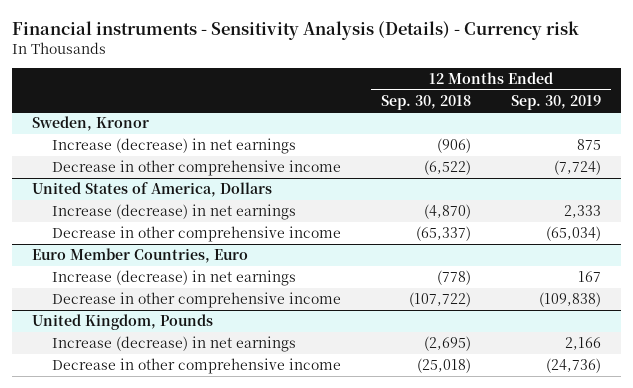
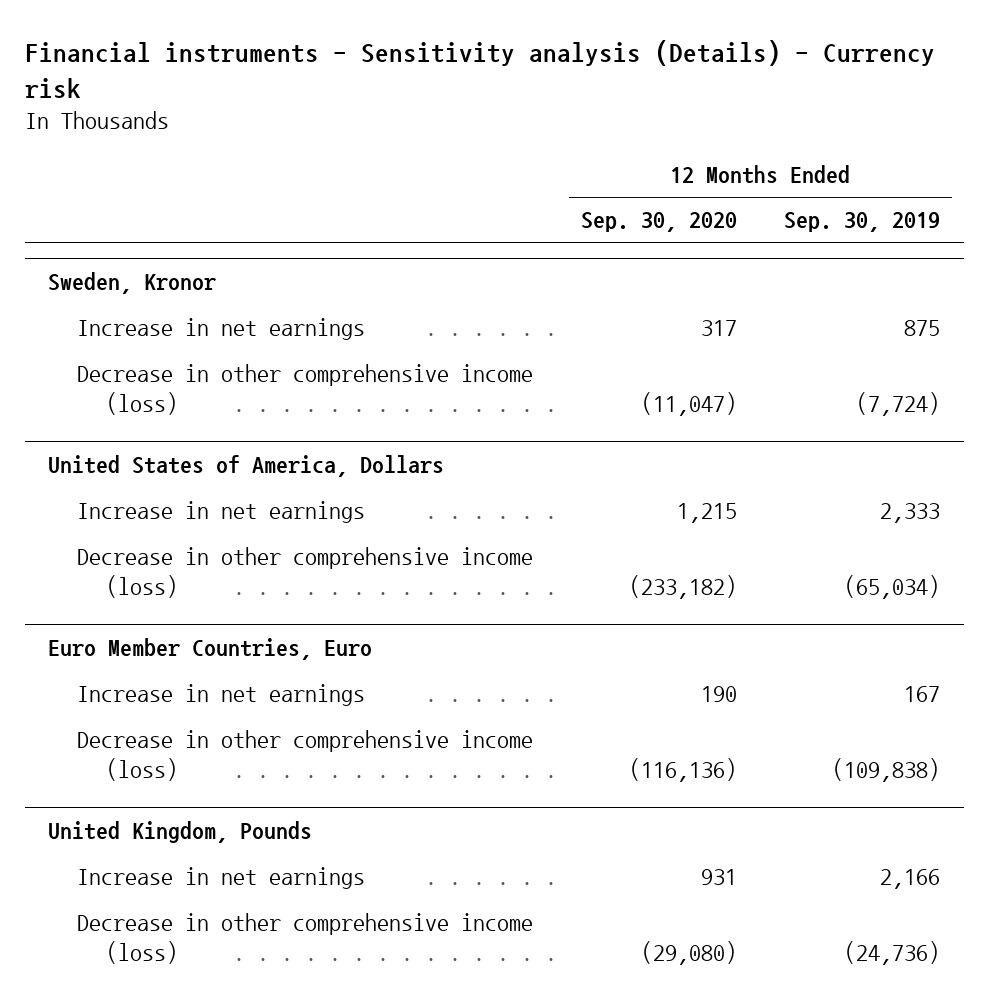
- Financial instruments - Sensitivity Analysis (Details) - Currency risk
+ Financial instruments - Sensitivity analysis (Details) - Currency risk
- | 12 Months Ended Sep. 30, 2018 | 12 Months Ended Sep. 30, 2019
+ | 12 Months Ended Sep. 30, 2020 | 12 Months Ended Sep. 30, 2019
@ Sweden, Kronor
- Increase (decrease) in net earnings | (906) | 875
- Decrease in other comprehensive income | (6,522) | (7,724)
+ Increase in net earnings | 317 | 875
+ Decrease in other comprehensive income (loss) | (11,047) | (7,724)
@ United States of America, Dollars
- Increase (decrease) in net earnings | (4,870) | 2,333
- Decrease in other comprehensive income | (65,337) | (65,034)
+ Increase in net earnings | 1,215 | 2,333
+ Decrease in other comprehensive income (loss) | (233,182) | (65,034)
@ Euro Member Countries, Euro
- Increase (decrease) in net earnings | (778) | 167
- Decrease in other comprehensive income | (107,722) | (109,838)
+ Increase in net earnings | 190 | 167
+ Decrease in other comprehensive income (loss) | (116,136) | (109,838)
@ United Kingdom, Pounds
- Increase (decrease) in net earnings | (2,695) | 2,166
- Decrease in other comprehensive income | (25,018) | (24,736)
+ Increase in net earnings | 931 | 2,166
+ Decrease in other comprehensive income (loss) | (29,080) | (24,736)

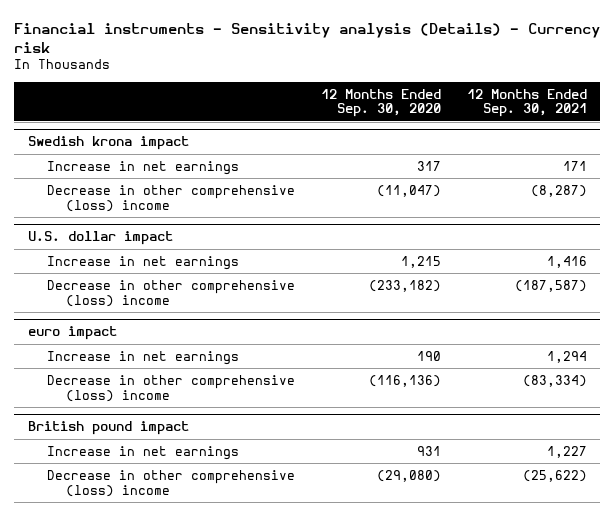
- | 12 Months Ended Sep. 30, 2020 | 12 Months Ended Sep. 30, 2019
+ | 12 Months Ended Sep. 30, 2020 | 12 Months Ended Sep. 30, 2021
- Sweden, Kronor
+ Swedish krona impact
- Decrease in other comprehensive income (loss) | (11,047) | (7,724)
- United States of America, Dollars
+ Decrease in other comprehensive (loss) income | (11,047) | (8,287)
+ U.S. dollar impact
- Decrease in other comprehensive income (loss) | (233,182) | (65,034)
- Euro Member Countries, Euro
+ Decrease in other comprehensive (loss) income | (233,182) | (187,587)
+ euro impact
- Decrease in other comprehensive income (loss) | (116,136) | (109,838)
- United Kingdom, Pounds
+ Decrease in other comprehensive (loss) income | (116,136) | (83,334)
+ British pound impact
- Decrease in other comprehensive income (loss) | (29,080) | (24,736)
+ Decrease in other comprehensive (loss) income | (29,080) | (25,622)

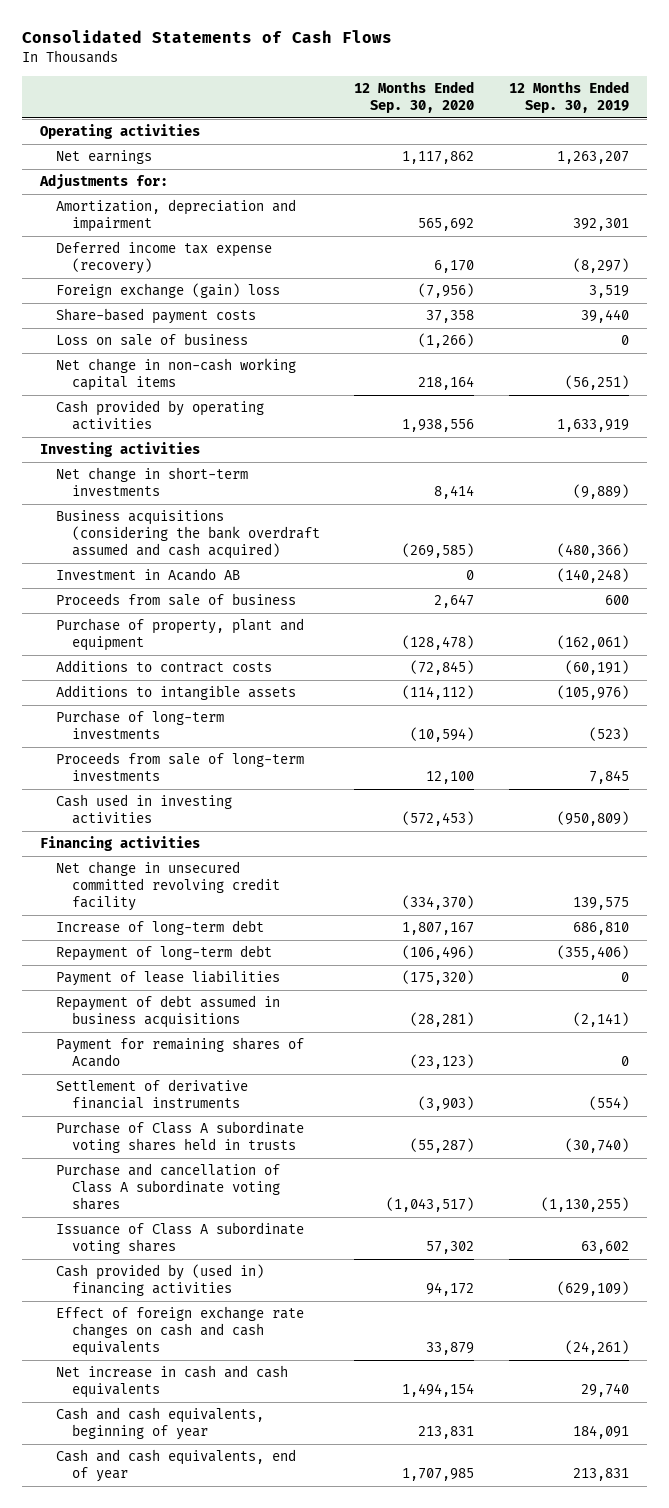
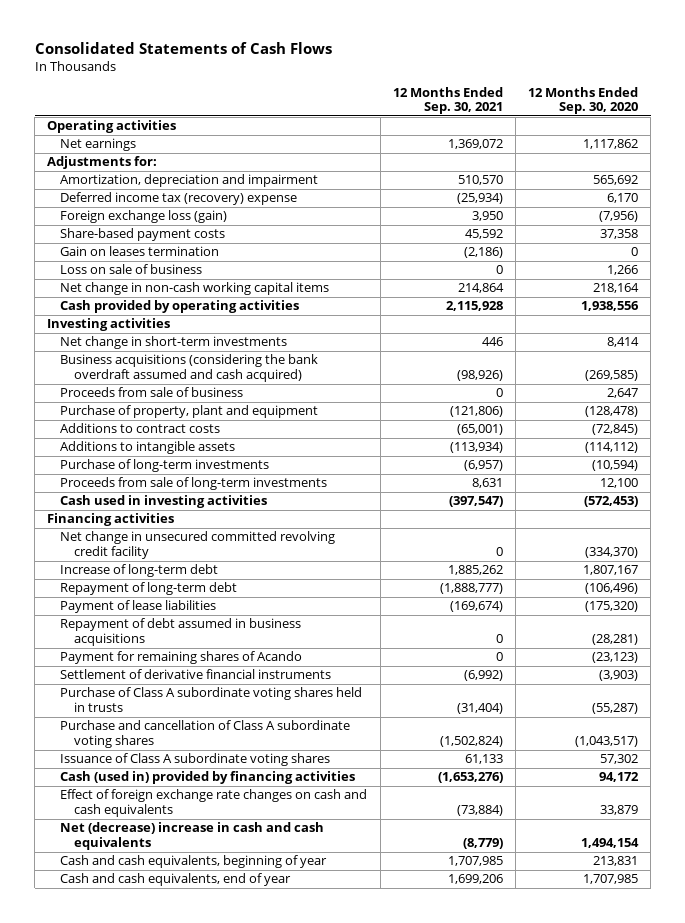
- | 12 Months Ended Sep. 30, 2020 | 12 Months Ended Sep. 30, 2019
+ | 12 Months Ended Sep. 30, 2021 | 12 Months Ended Sep. 30, 2020
- Deferred income tax expense (recovery) | 6,170 | (8,297)
- Foreign exchange (gain) loss | (7,956) | 3,519
+ Deferred income tax (recovery) expense | (25,934) | 6,170
+ Foreign exchange loss (gain) | 3,950 | (7,956)
- Loss on sale of business | (1,266) | 0
+ Gain on leases termination | (2,186) | 0
+ Loss on sale of business | 0 | 1,266
- Investment in Acando AB | 0 | (140,248)
- Cash provided by (used in) financing activities | 94,172 | (629,109)
+ Cash (used in) provided by financing activities | (1,653,276) | 94,172
- Net increase in cash and cash equivalents | 1,494,154 | 29,740
+ Net (decrease) increase in cash and cash equivalents | (8,779) | 1,494,154

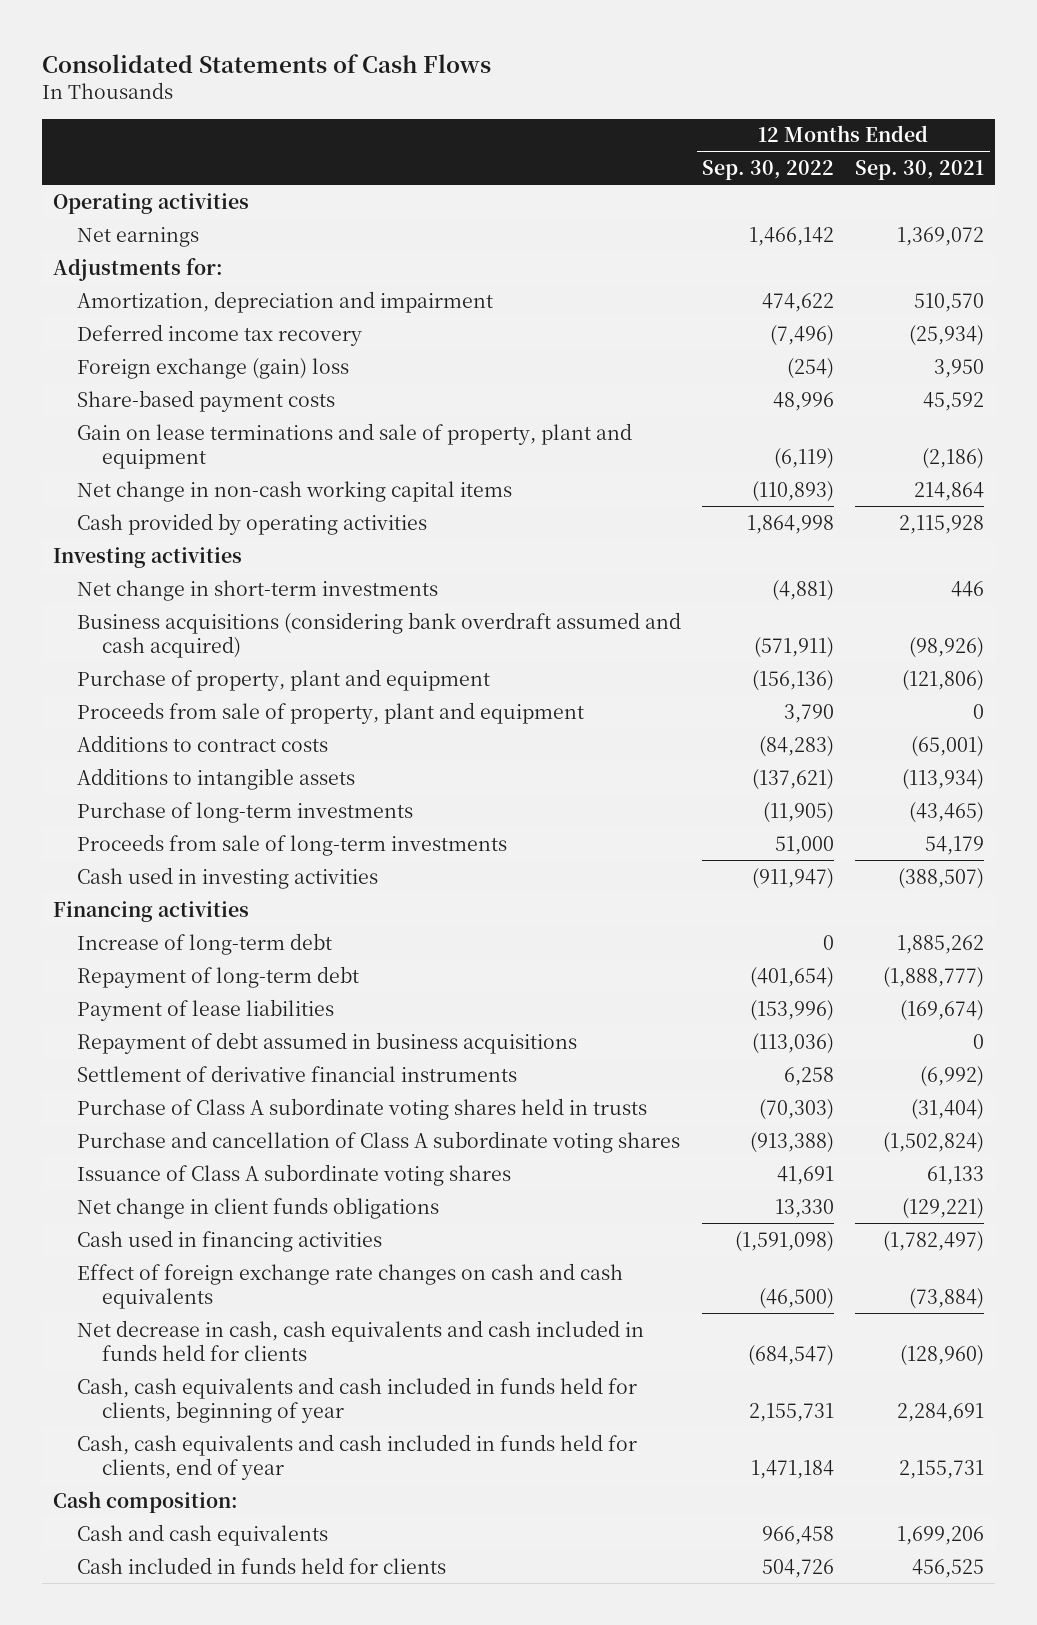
- | 12 Months Ended Sep. 30, 2021 | 12 Months Ended Sep. 30, 2020
+ | 12 Months Ended Sep. 30, 2022 | 12 Months Ended Sep. 30, 2021
- Deferred income tax (recovery) expense | (25,934) | 6,170
- Foreign exchange loss (gain) | 3,950 | (7,956)
+ Deferred income tax recovery | (7,496) | (25,934)
+ Foreign exchange (gain) loss | (254) | 3,950
- Gain on leases termination | (2,186) | 0
- Loss on sale of business | 0 | 1,266
+ Gain on lease terminations and sale of property, plant and equipment | (6,119) | (2,186)
- Business acquisitions (considering the bank overdraft assumed and cash acquired) | (98,926) | (269,585)
- Proceeds from sale of business | 0 | 2,647
+ Business acquisitions (considering bank overdraft assumed and cash acquired) | (571,911) | (98,926)
+ Proceeds from sale of property, plant and equipment | 3,790 | 0
- Purchase of long-term investments | (6,957) | (10,594)
- Proceeds from sale of long-term investments | 8,631 | 12,100
- Cash used in investing activities | (397,547) | (572,453)
+ Purchase of long-term investments | (11,905) | (43,465)
+ Proceeds from sale of long-term investments | 51,000 | 54,179
+ Cash used in investing activities | (911,947) | (388,507)
- Net change in unsecured committed revolving credit facility | 0 | (334,370)
- Payment for remaining shares of Acando | 0 | (23,123)
- Cash (used in) provided by financing activities | (1,653,276) | 94,172
+ Net change in client funds obligations | 13,330 | (129,221)
+ Cash used in financing activities | (1,591,098) | (1,782,497)
- Net (decrease) increase in cash and cash equivalents | (8,779) | 1,494,154
- Cash and cash equivalents, beginning of year | 1,707,985 | 213,831
- Cash and cash equivalents, end of year | 1,699,206 | 1,707,985
+ Net decrease in cash, cash equivalents and cash included in funds held for clients | (684,547) | (128,960)
+ Cash, cash equivalents and cash included in funds held for clients, beginning of year | 2,155,731 | 2,284,691
+ Cash, cash equivalents and cash included in funds held for clients, end of year | 1,471,184 | 2,155,731
+ Cash composition:
+ Cash and cash equivalents | 966,458 | 1,699,206
+ Cash included in funds held for clients | 504,726 | 456,525

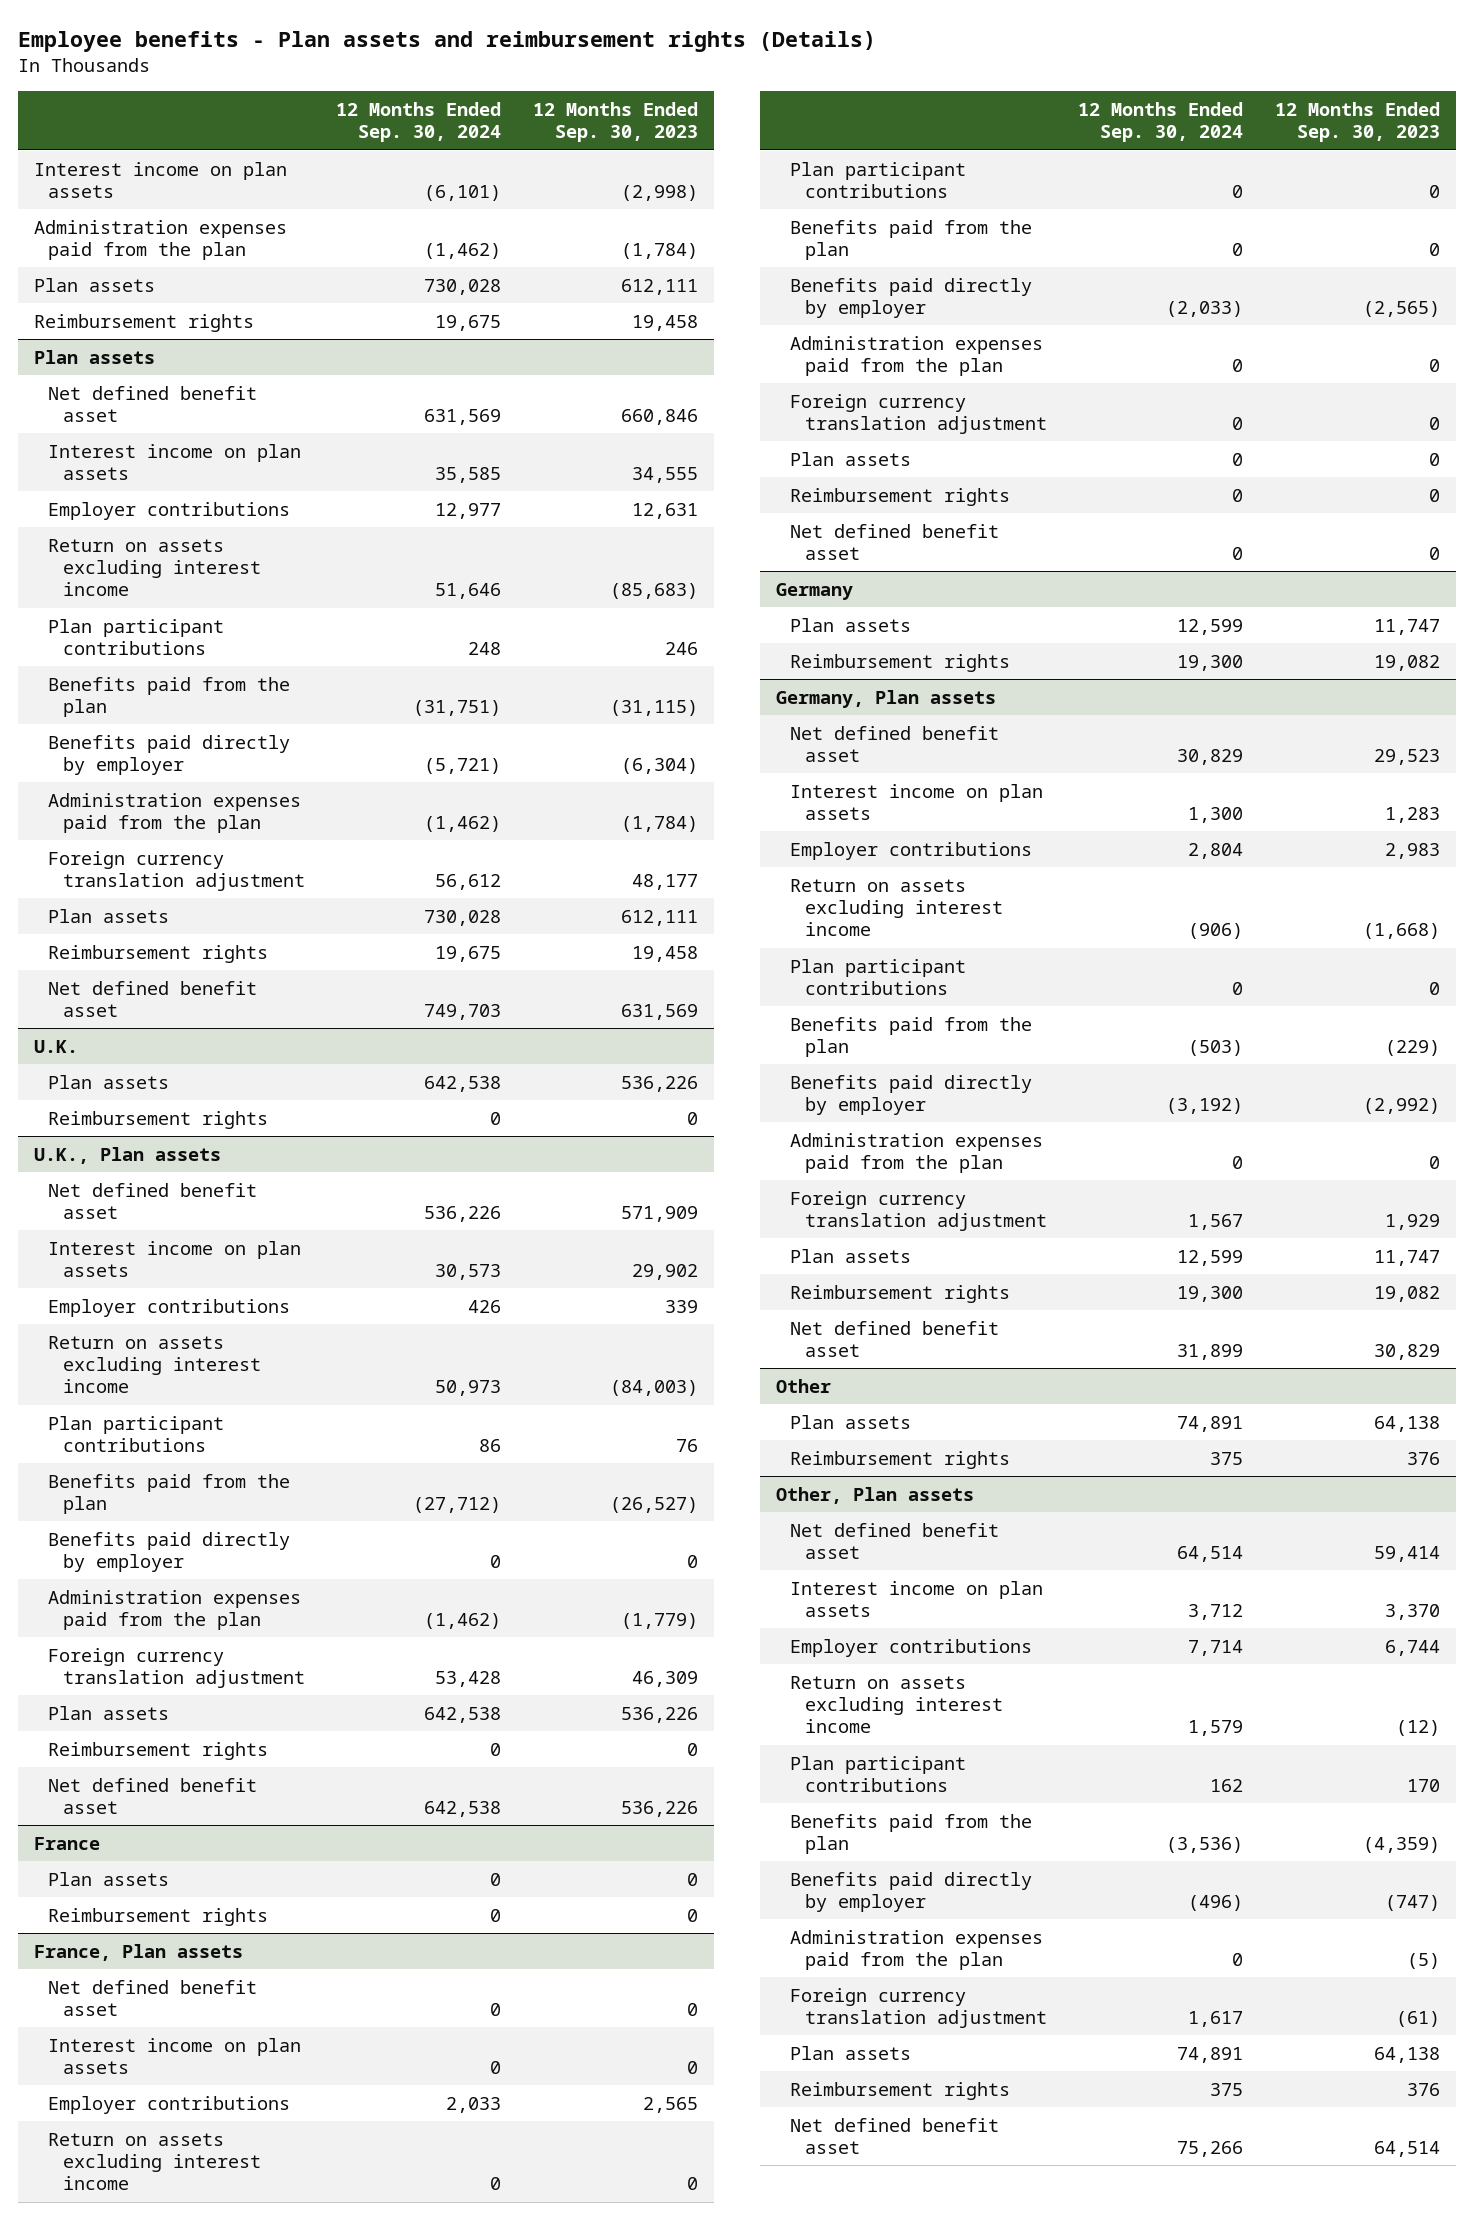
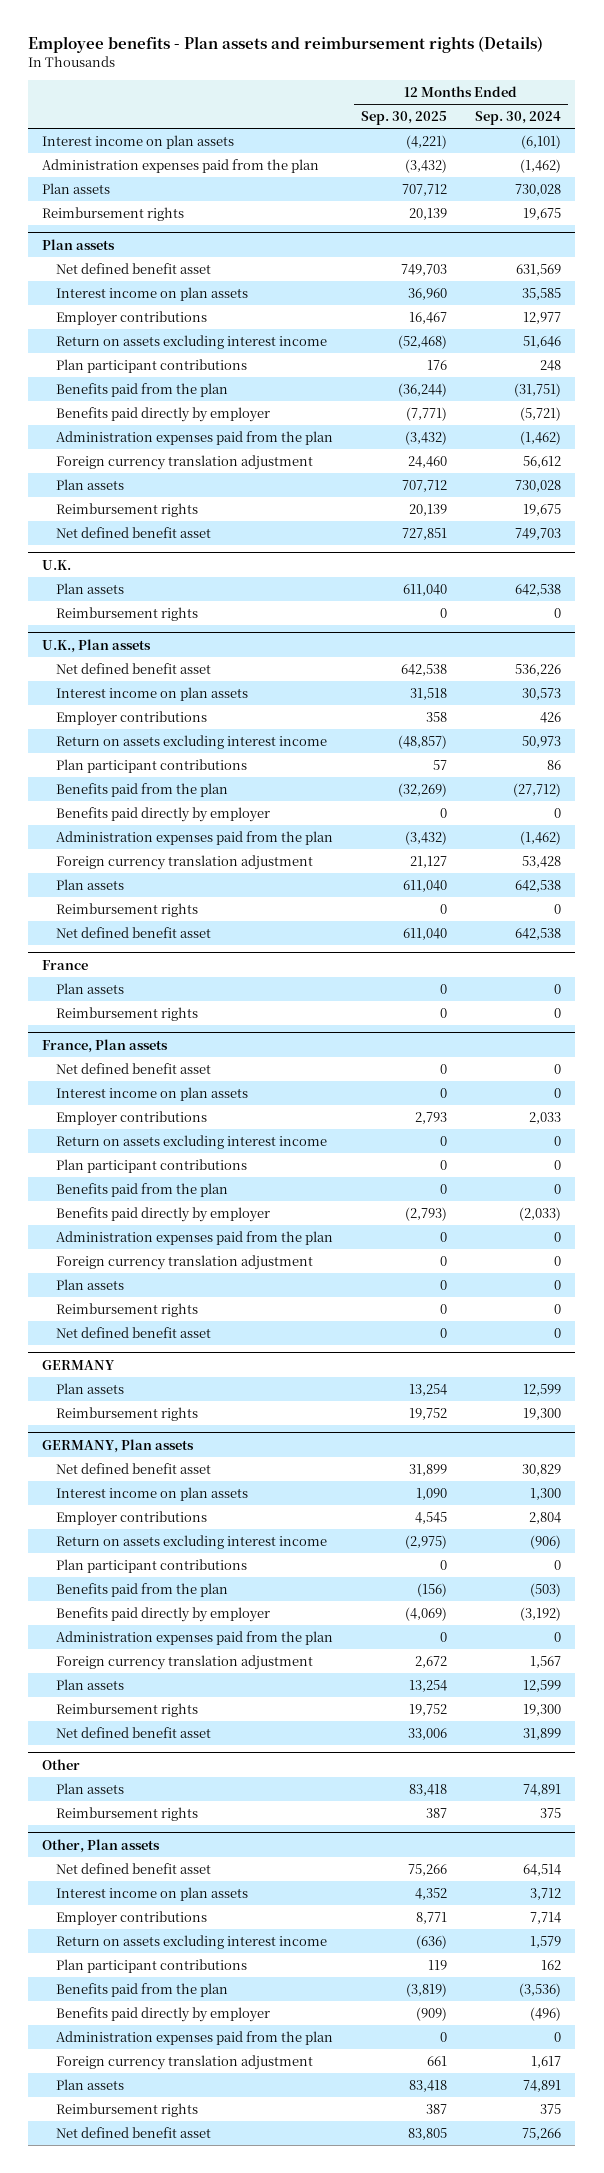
- | 12 Months Ended Sep. 30, 2024 | 12 Months Ended Sep. 30, 2023
+ | 12 Months Ended Sep. 30, 2025 | 12 Months Ended Sep. 30, 2024
- Germany
+ GERMANY
- Germany, Plan assets
+ GERMANY, Plan assets

